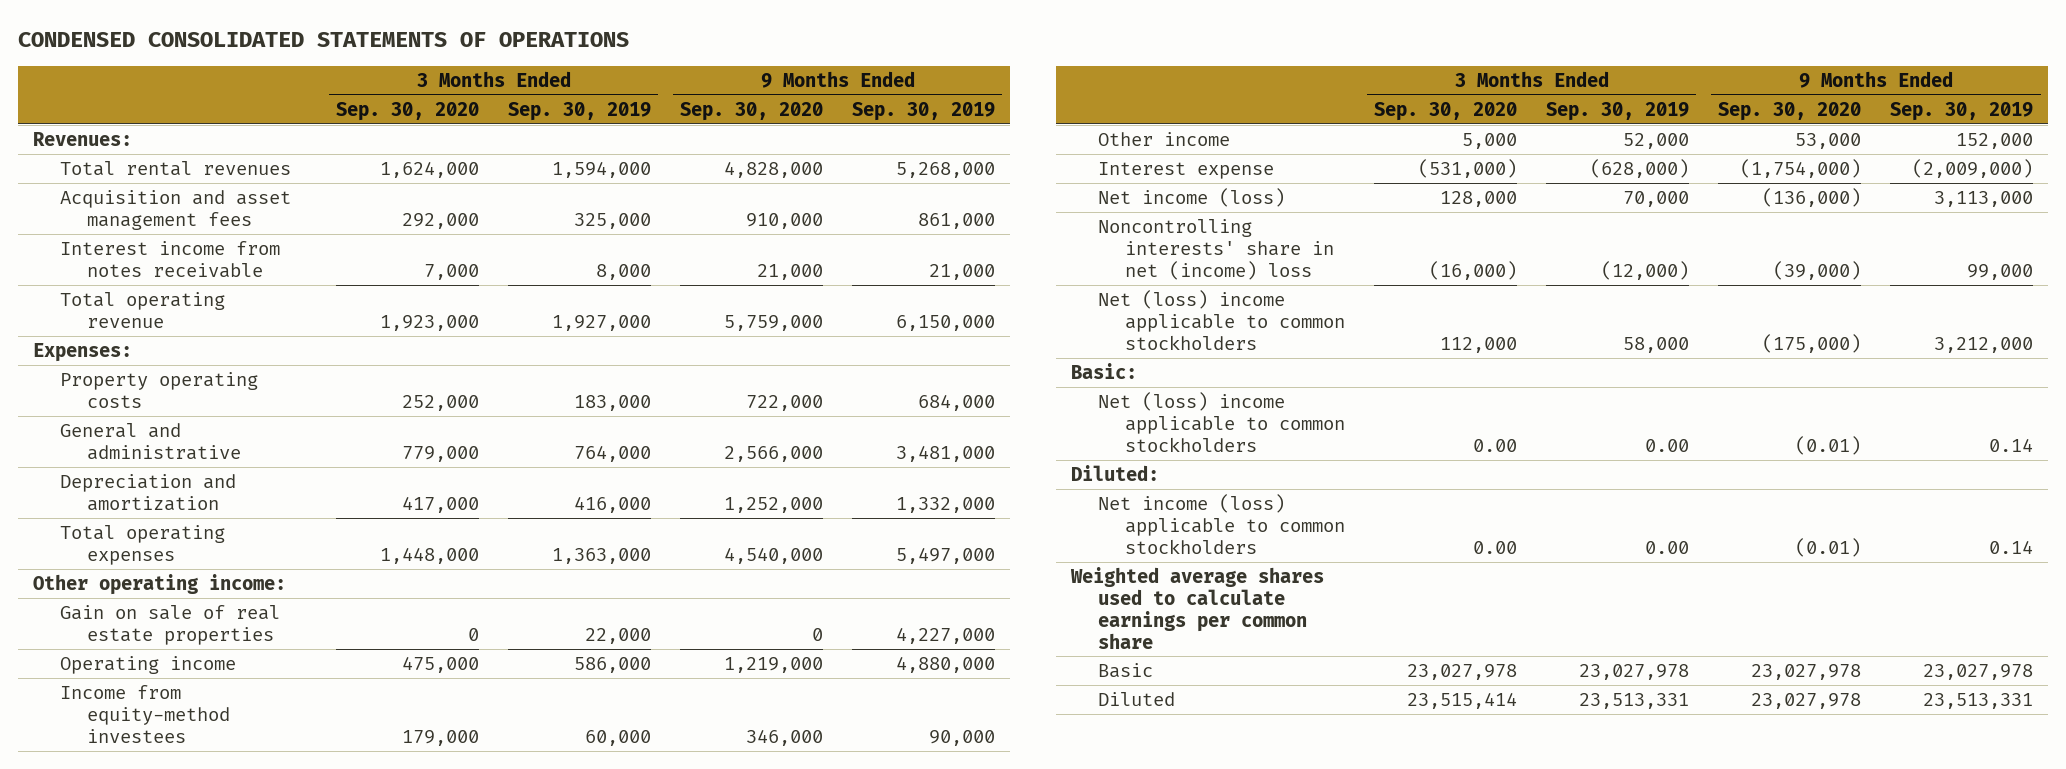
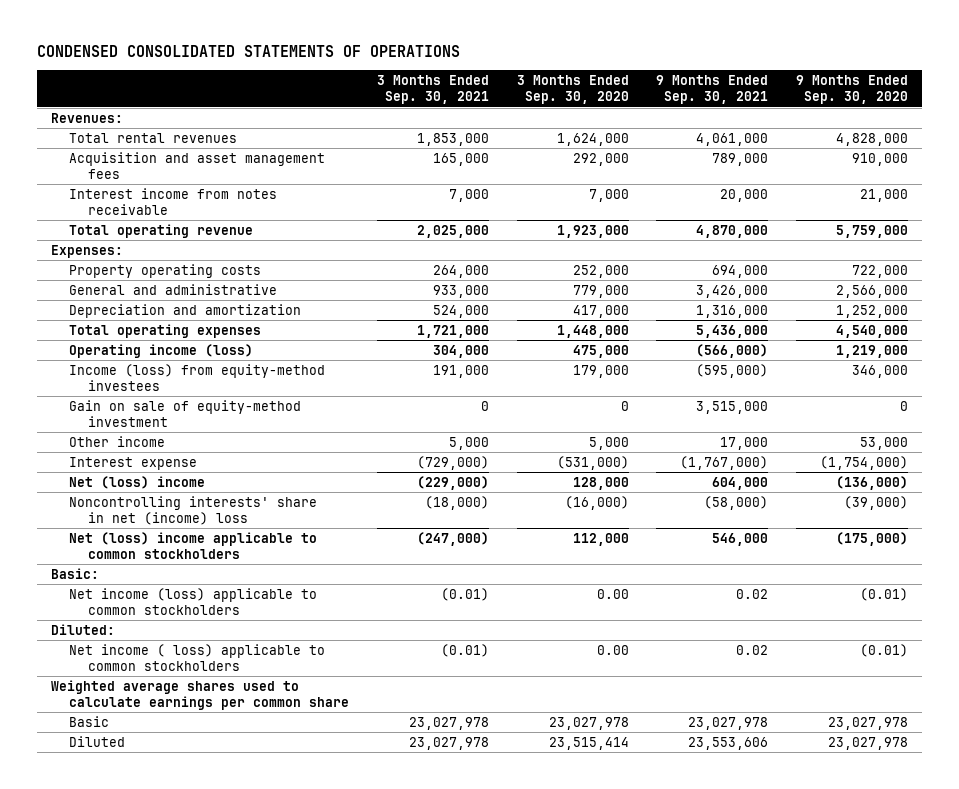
- | 3 Months Ended Sep. 30, 2020 | 3 Months Ended Sep. 30, 2019 | 9 Months Ended Sep. 30, 2020 | 9 Months Ended Sep. 30, 2019
+ | 3 Months Ended Sep. 30, 2021 | 3 Months Ended Sep. 30, 2020 | 9 Months Ended Sep. 30, 2021 | 9 Months Ended Sep. 30, 2020
- Other operating income:
- Gain on sale of real estate properties | 0 | 22,000 | 0 | 4,227,000
- Operating income | 475,000 | 586,000 | 1,219,000 | 4,880,000
- Income from equity-method investees | 179,000 | 60,000 | 346,000 | 90,000
+ Operating income (loss) | 304,000 | 475,000 | (566,000) | 1,219,000
+ Income (loss) from equity-method investees | 191,000 | 179,000 | (595,000) | 346,000
+ Gain on sale of equity-method investment | 0 | 0 | 3,515,000 | 0
- Net income (loss) | 128,000 | 70,000 | (136,000) | 3,113,000
+ Net (loss) income | (229,000) | 128,000 | 604,000 | (136,000)
- Net (loss) income applicable to common stockholders | 0.00 | 0.00 | (0.01) | 0.14
moved down: Diluted:
+ Net income ( loss) applicable to common stockholders | (0.01) | 0.00 | 0.02 | (0.01)

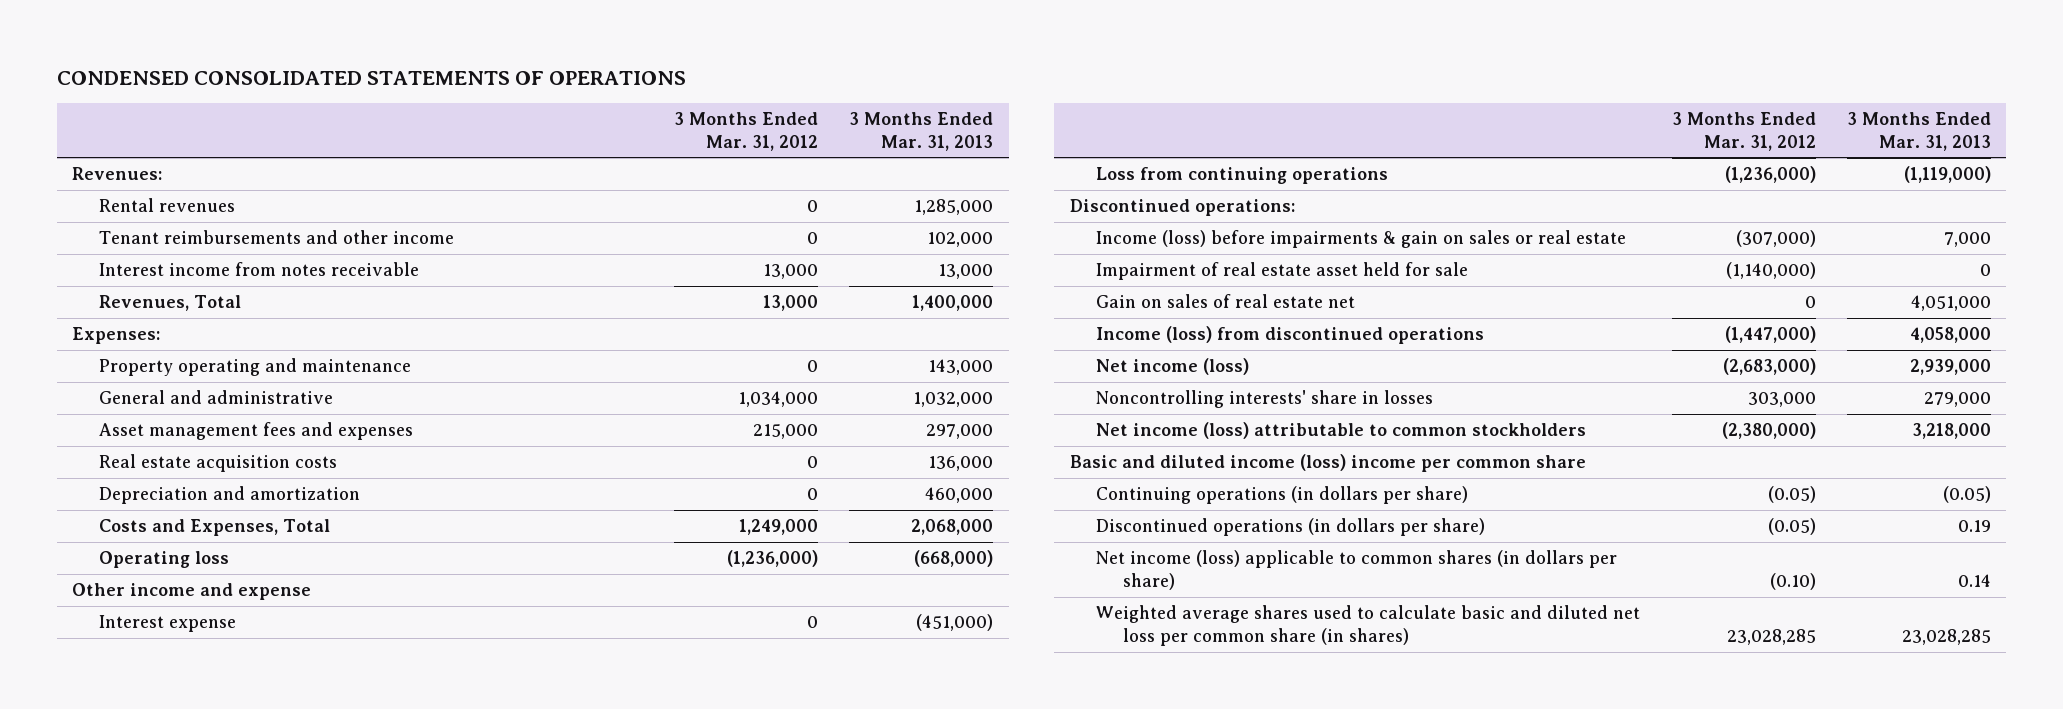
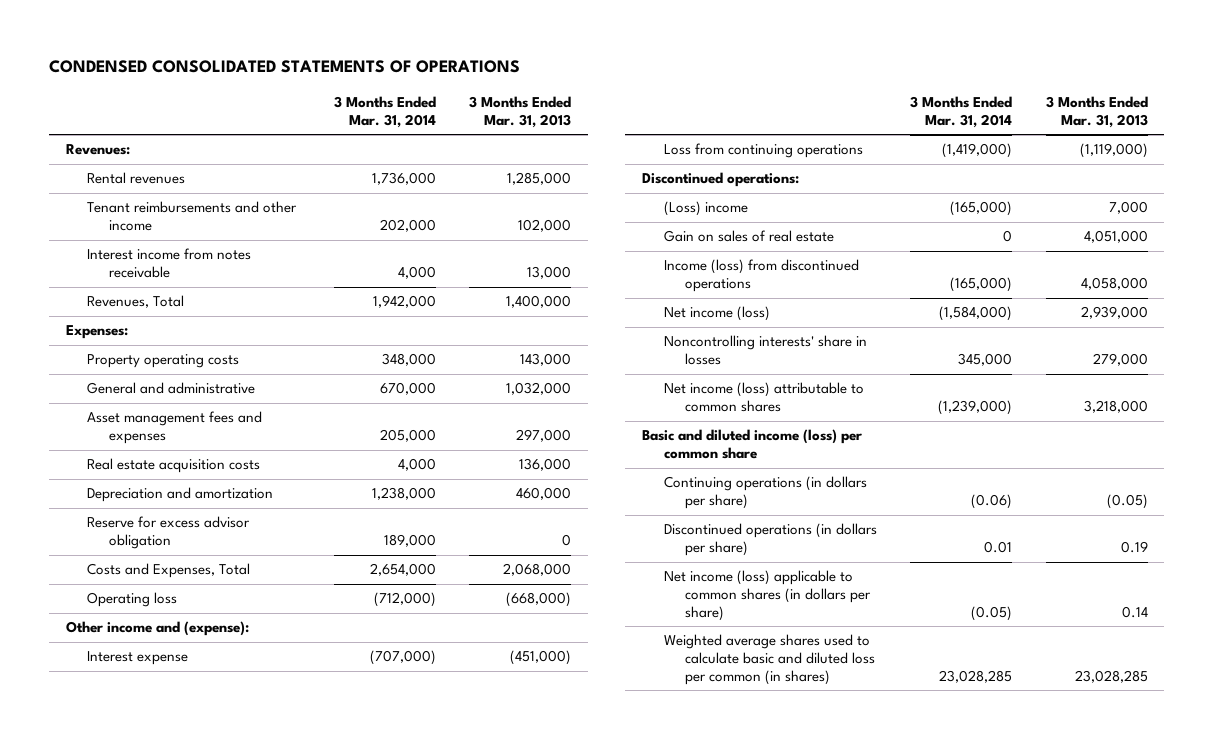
- | 3 Months Ended Mar. 31, 2012 | 3 Months Ended Mar. 31, 2013
+ | 3 Months Ended Mar. 31, 2014 | 3 Months Ended Mar. 31, 2013
- Property operating and maintenance | 0 | 143,000
+ Property operating costs | 348,000 | 143,000
+ Reserve for excess advisor obligation | 189,000 | 0
- Other income and expense
+ Other income and (expense):
- Income (loss) before impairments & gain on sales or real estate | (307,000) | 7,000
- Impairment of real estate asset held for sale | (1,140,000) | 0
- Gain on sales of real estate net | 0 | 4,051,000
+ (Loss) income | (165,000) | 7,000
+ Gain on sales of real estate | 0 | 4,051,000
- Net income (loss) attributable to common stockholders | (2,380,000) | 3,218,000
- Basic and diluted income (loss) income per common share
+ Net income (loss) attributable to common shares | (1,239,000) | 3,218,000
+ Basic and diluted income (loss) per common share
- Weighted average shares used to calculate basic and diluted net loss per common share (in shares) | 23,028,285 | 23,028,285
+ Weighted average shares used to calculate basic and diluted loss per common (in shares) | 23,028,285 | 23,028,285

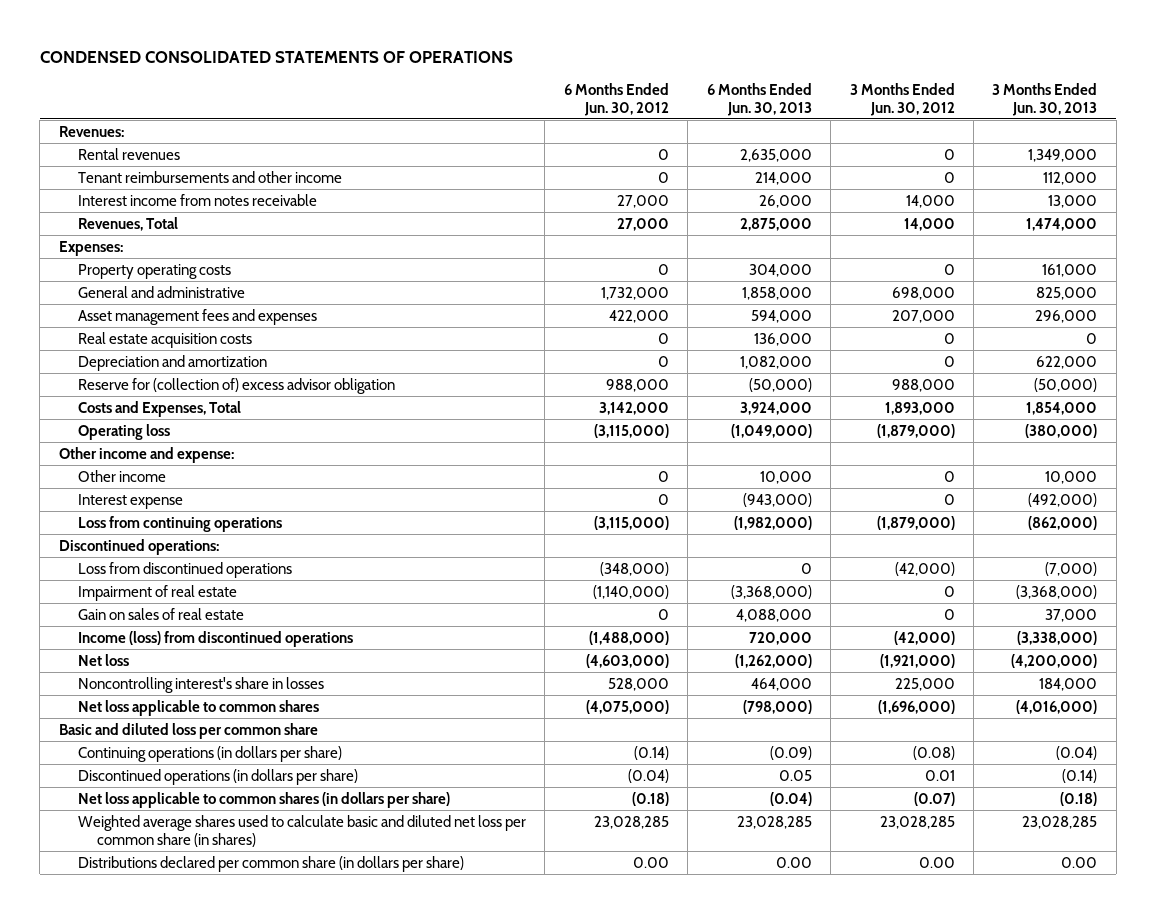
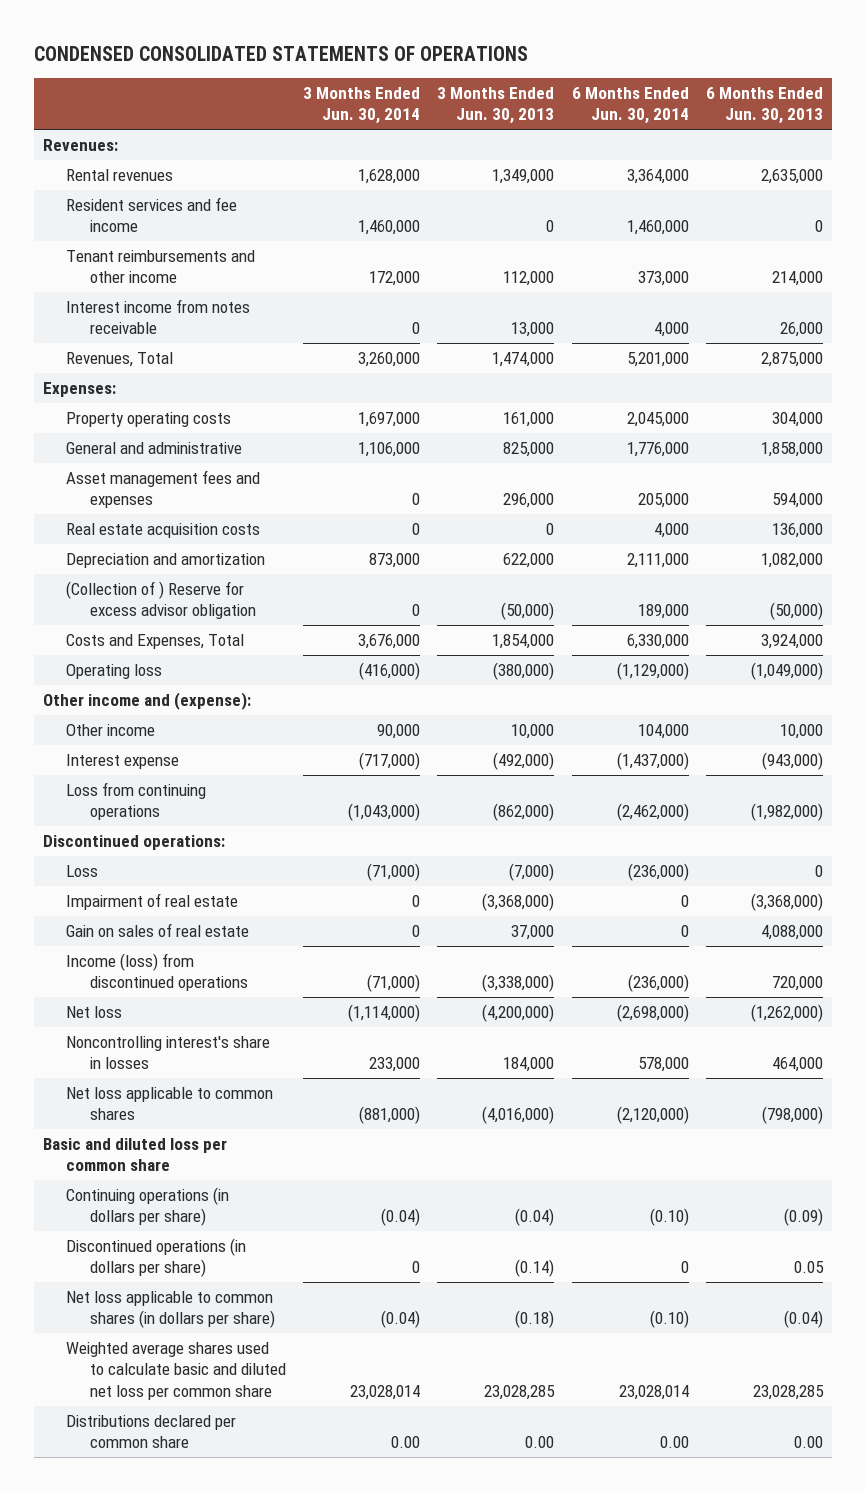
- | 6 Months Ended Jun. 30, 2012 | 6 Months Ended Jun. 30, 2013 | 3 Months Ended Jun. 30, 2012 | 3 Months Ended Jun. 30, 2013
+ | 3 Months Ended Jun. 30, 2014 | 3 Months Ended Jun. 30, 2013 | 6 Months Ended Jun. 30, 2014 | 6 Months Ended Jun. 30, 2013
+ Resident services and fee income | 1,460,000 | 0 | 1,460,000 | 0
- Reserve for (collection of) excess advisor obligation | 988,000 | (50,000) | 988,000 | (50,000)
+ (Collection of ) Reserve for excess advisor obligation | 0 | (50,000) | 189,000 | (50,000)
- Other income and expense:
+ Other income and (expense):
- Loss from discontinued operations | (348,000) | 0 | (42,000) | (7,000)
+ Loss | (71,000) | (7,000) | (236,000) | 0
- Weighted average shares used to calculate basic and diluted net loss per common share (in shares) | 23,028,285 | 23,028,285 | 23,028,285 | 23,028,285
- Distributions declared per common share (in dollars per share) | 0.00 | 0.00 | 0.00 | 0.00
+ Weighted average shares used to calculate basic and diluted net loss per common share | 23,028,014 | 23,028,285 | 23,028,014 | 23,028,285
+ Distributions declared per common share | 0.00 | 0.00 | 0.00 | 0.00

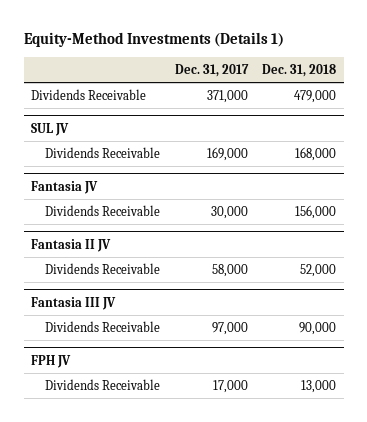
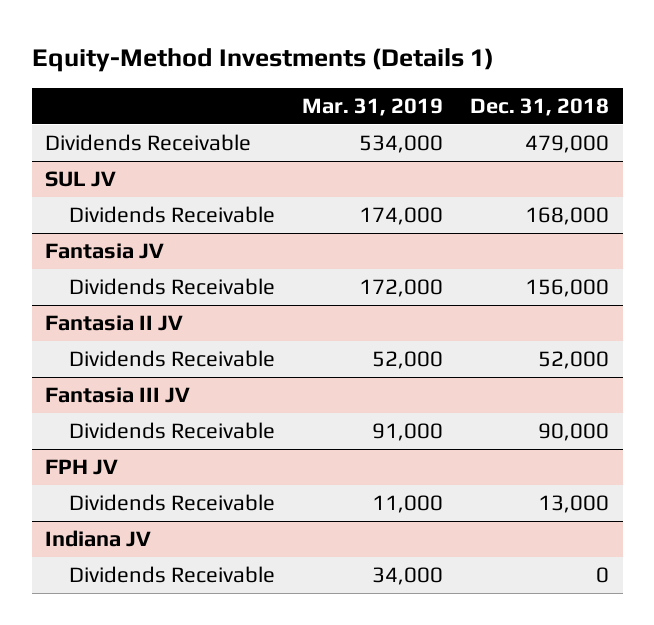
- | Dec. 31, 2017 | Dec. 31, 2018
+ | Mar. 31, 2019 | Dec. 31, 2018
+ Indiana JV
+ Dividends Receivable | 34,000 | 0

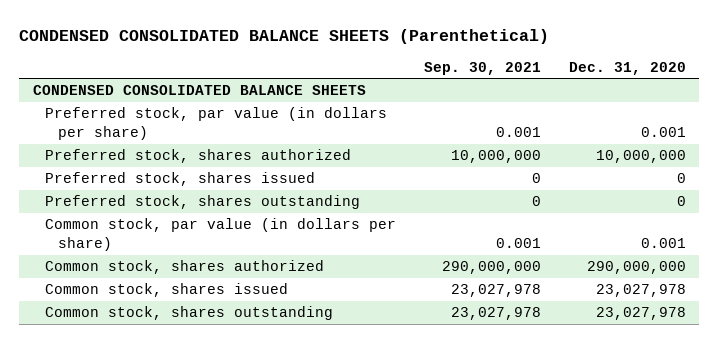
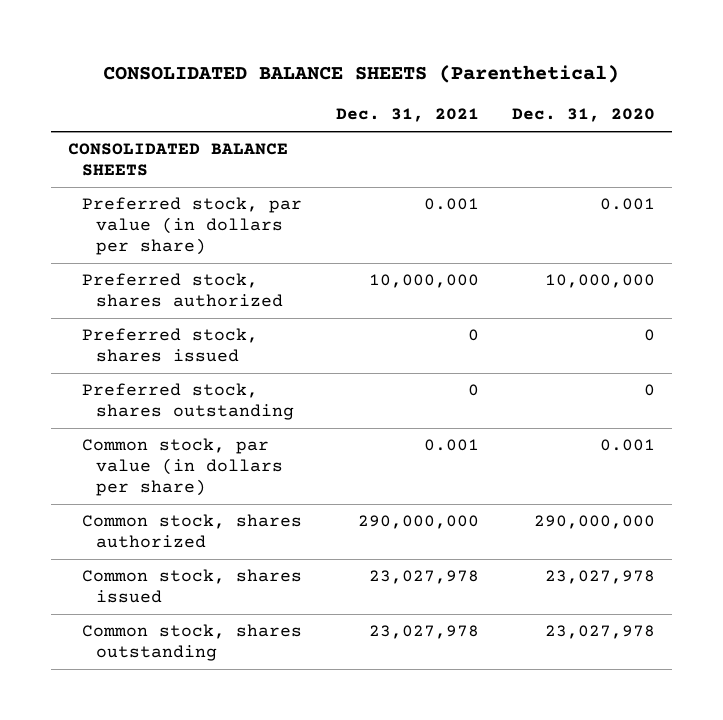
- CONDENSED CONSOLIDATED BALANCE SHEETS (Parenthetical)
+ CONSOLIDATED BALANCE SHEETS (Parenthetical)
- | Sep. 30, 2021 | Dec. 31, 2020
+ | Dec. 31, 2021 | Dec. 31, 2020
- CONDENSED CONSOLIDATED BALANCE SHEETS
+ CONSOLIDATED BALANCE SHEETS

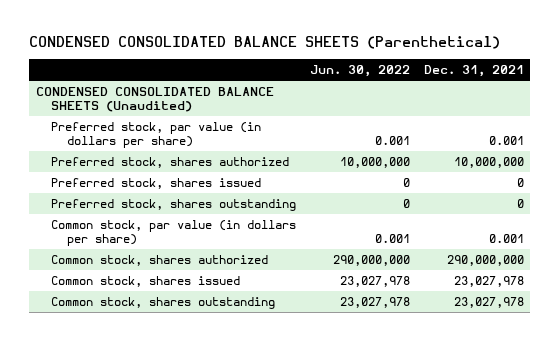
- CONSOLIDATED BALANCE SHEETS (Parenthetical)
+ CONDENSED CONSOLIDATED BALANCE SHEETS (Parenthetical)
- | Dec. 31, 2021 | Dec. 31, 2020
+ | Jun. 30, 2022 | Dec. 31, 2021
- CONSOLIDATED BALANCE SHEETS
+ CONDENSED CONSOLIDATED BALANCE SHEETS (Unaudited)

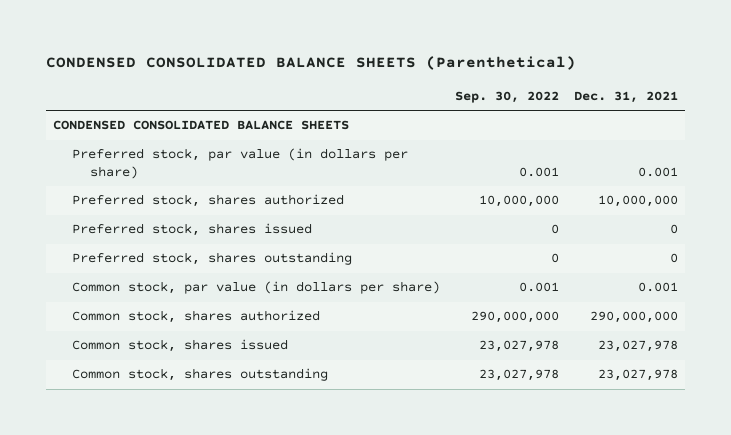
- | Jun. 30, 2022 | Dec. 31, 2021
+ | Sep. 30, 2022 | Dec. 31, 2021
- CONDENSED CONSOLIDATED BALANCE SHEETS (Unaudited)
+ CONDENSED CONSOLIDATED BALANCE SHEETS

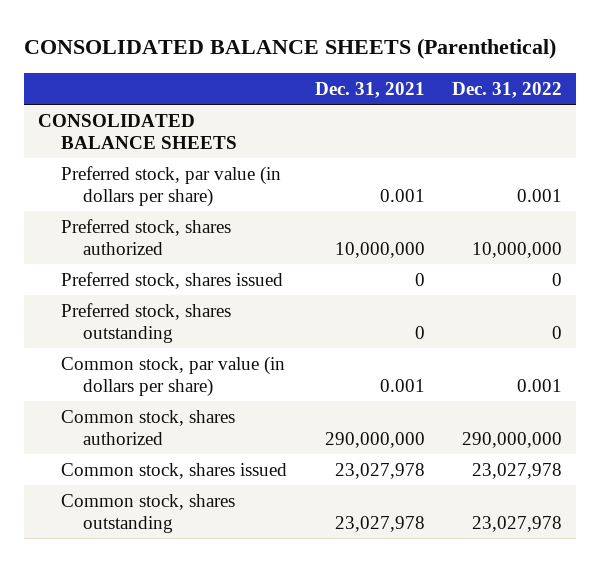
- CONDENSED CONSOLIDATED BALANCE SHEETS (Parenthetical)
+ CONSOLIDATED BALANCE SHEETS (Parenthetical)
- | Sep. 30, 2022 | Dec. 31, 2021
+ | Dec. 31, 2021 | Dec. 31, 2022
- CONDENSED CONSOLIDATED BALANCE SHEETS
+ CONSOLIDATED BALANCE SHEETS

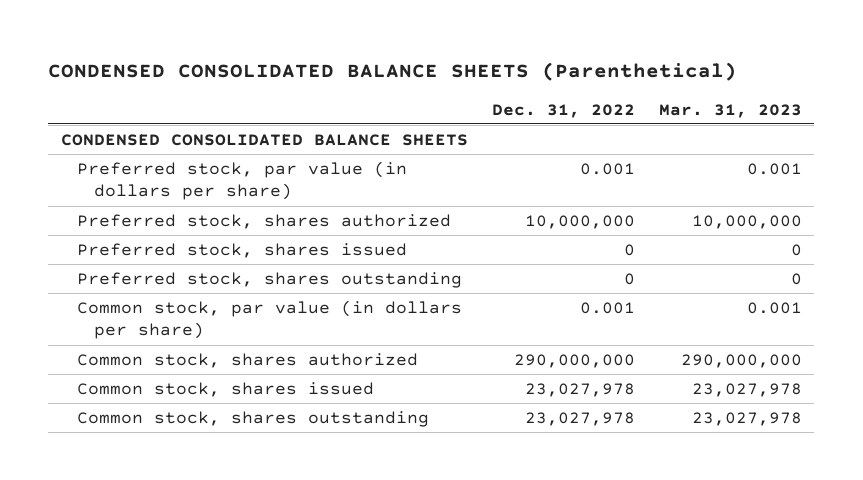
- CONSOLIDATED BALANCE SHEETS (Parenthetical)
+ CONDENSED CONSOLIDATED BALANCE SHEETS (Parenthetical)
- | Dec. 31, 2021 | Dec. 31, 2022
+ | Dec. 31, 2022 | Mar. 31, 2023
- CONSOLIDATED BALANCE SHEETS
+ CONDENSED CONSOLIDATED BALANCE SHEETS

